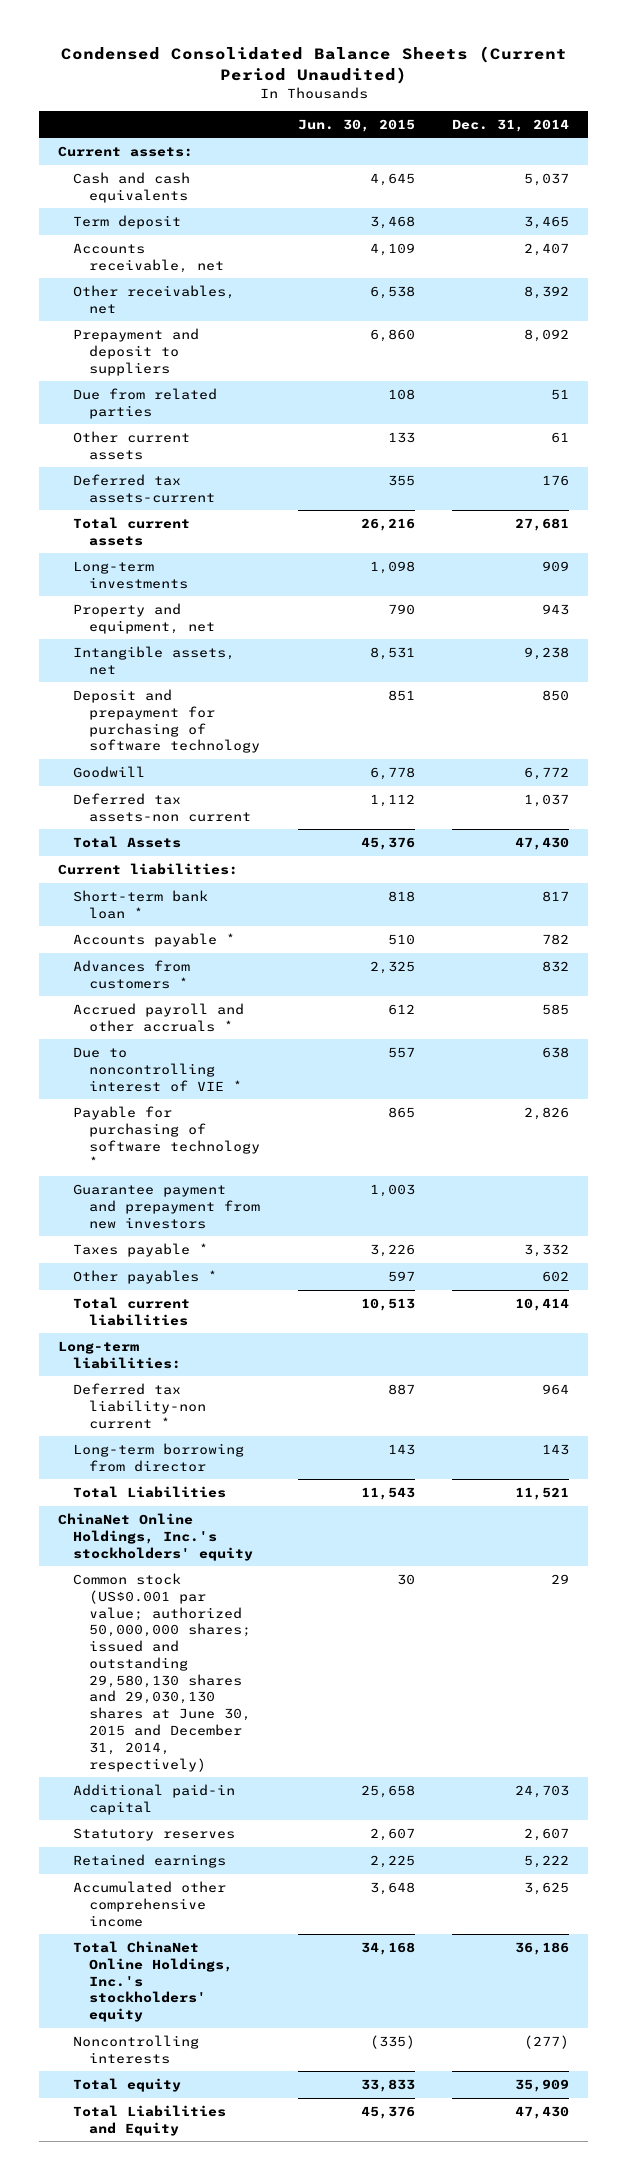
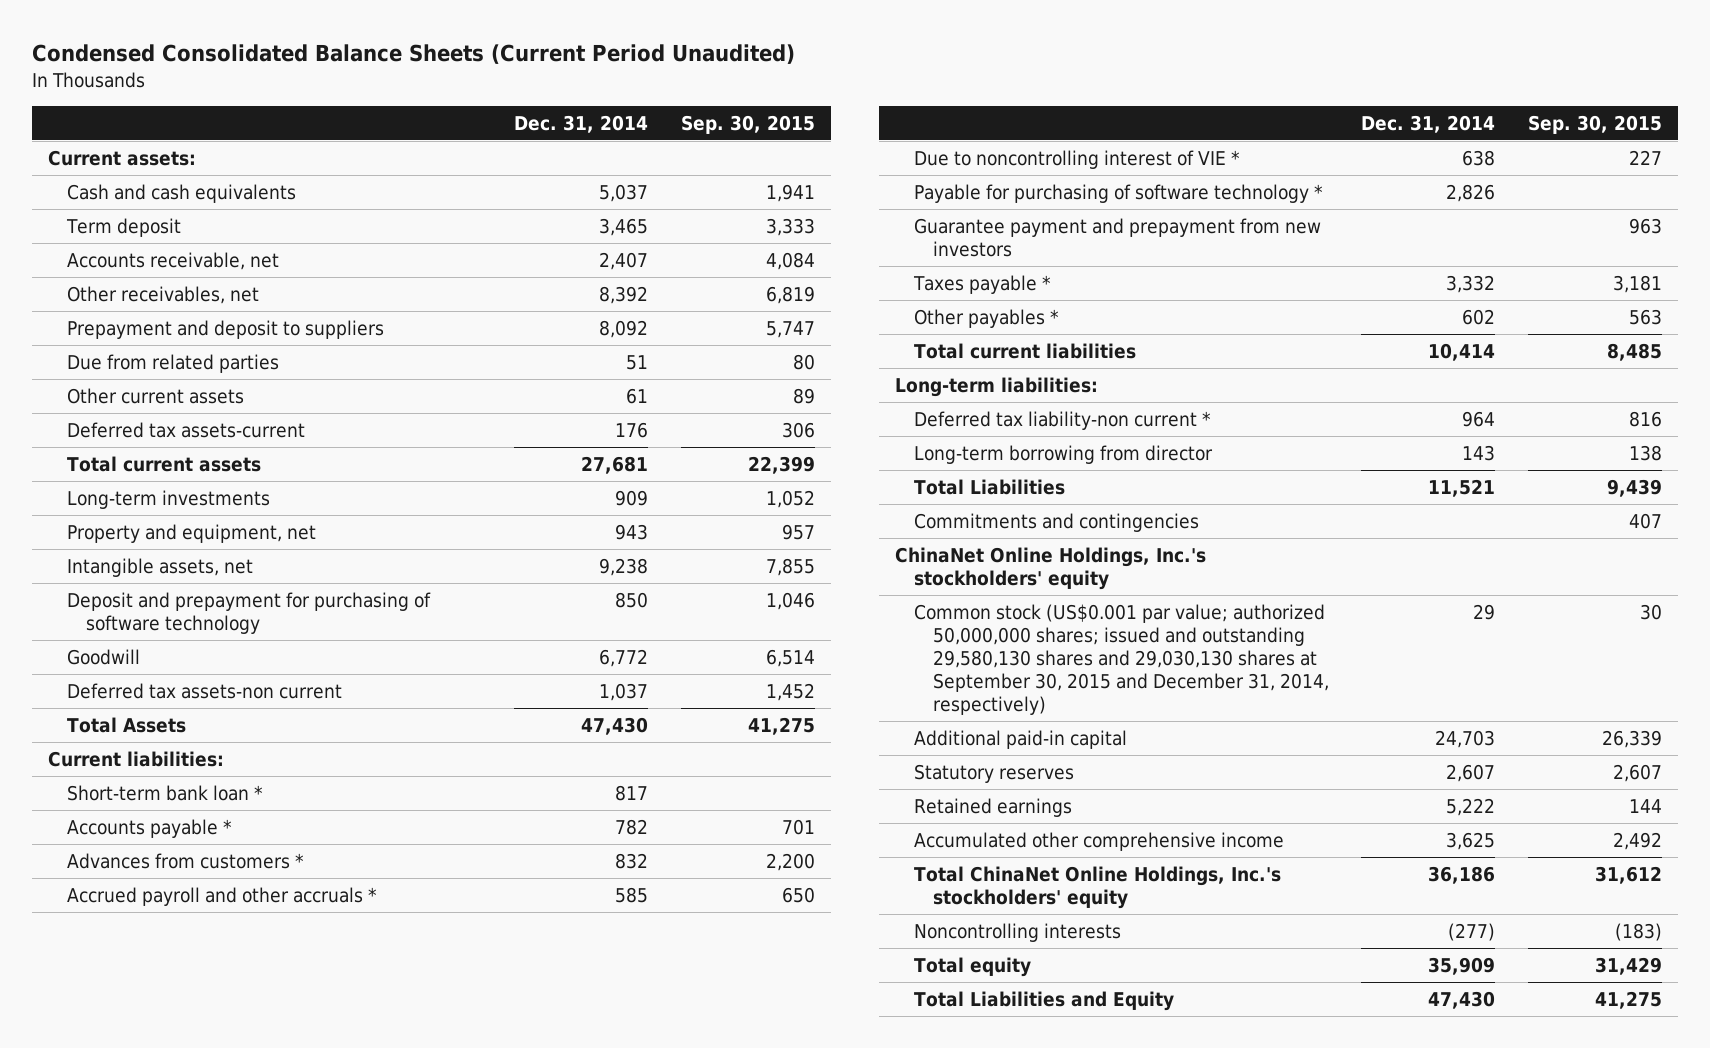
- | Jun. 30, 2015 | Dec. 31, 2014
+ | Dec. 31, 2014 | Sep. 30, 2015
+ Commitments and contingencies | | 407
- Common stock (US$0.001 par value; authorized 50,000,000 shares; issued and outstanding 29,580,130 shares and 29,030,130 shares at June 30, 2015 and December 31, 2014, respectively) | 30 | 29
+ Common stock (US$0.001 par value; authorized 50,000,000 shares; issued and outstanding 29,580,130 shares and 29,030,130 shares at September 30, 2015 and December 31, 2014, respectively) | 29 | 30

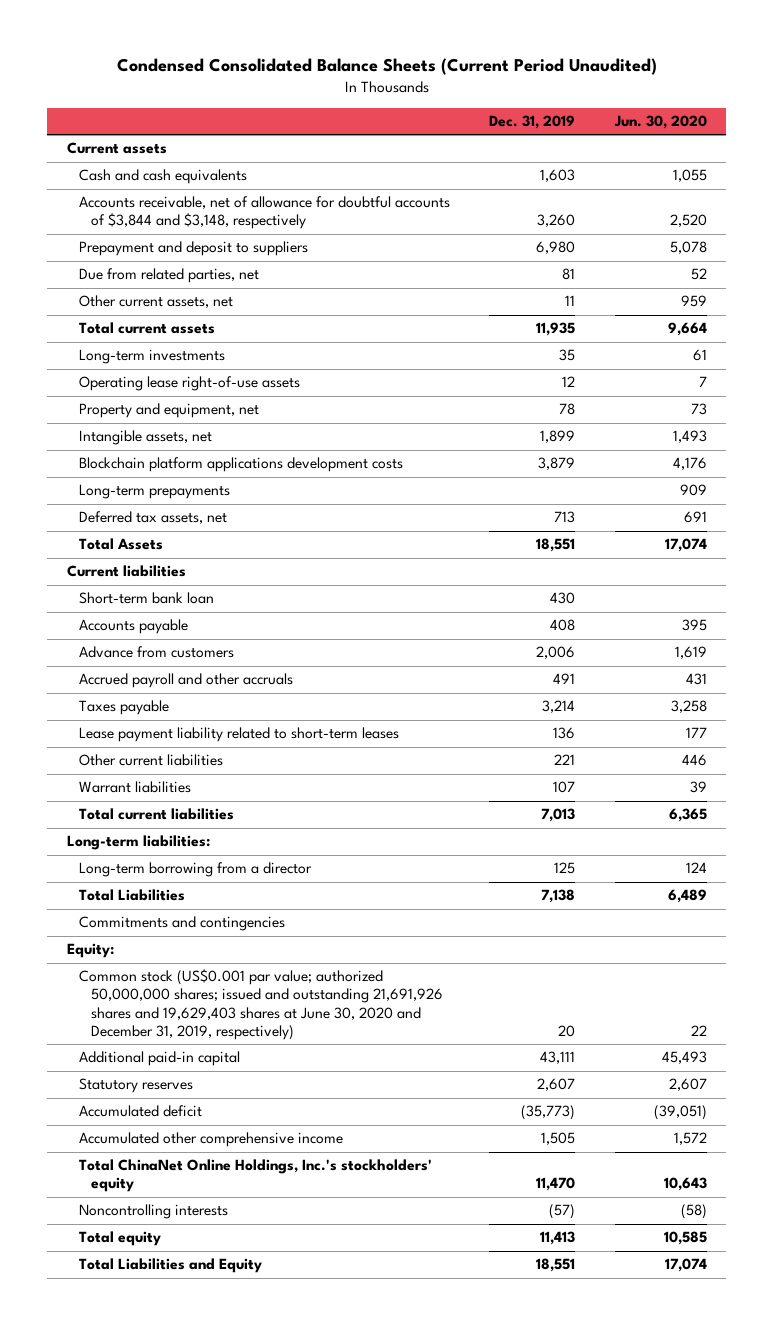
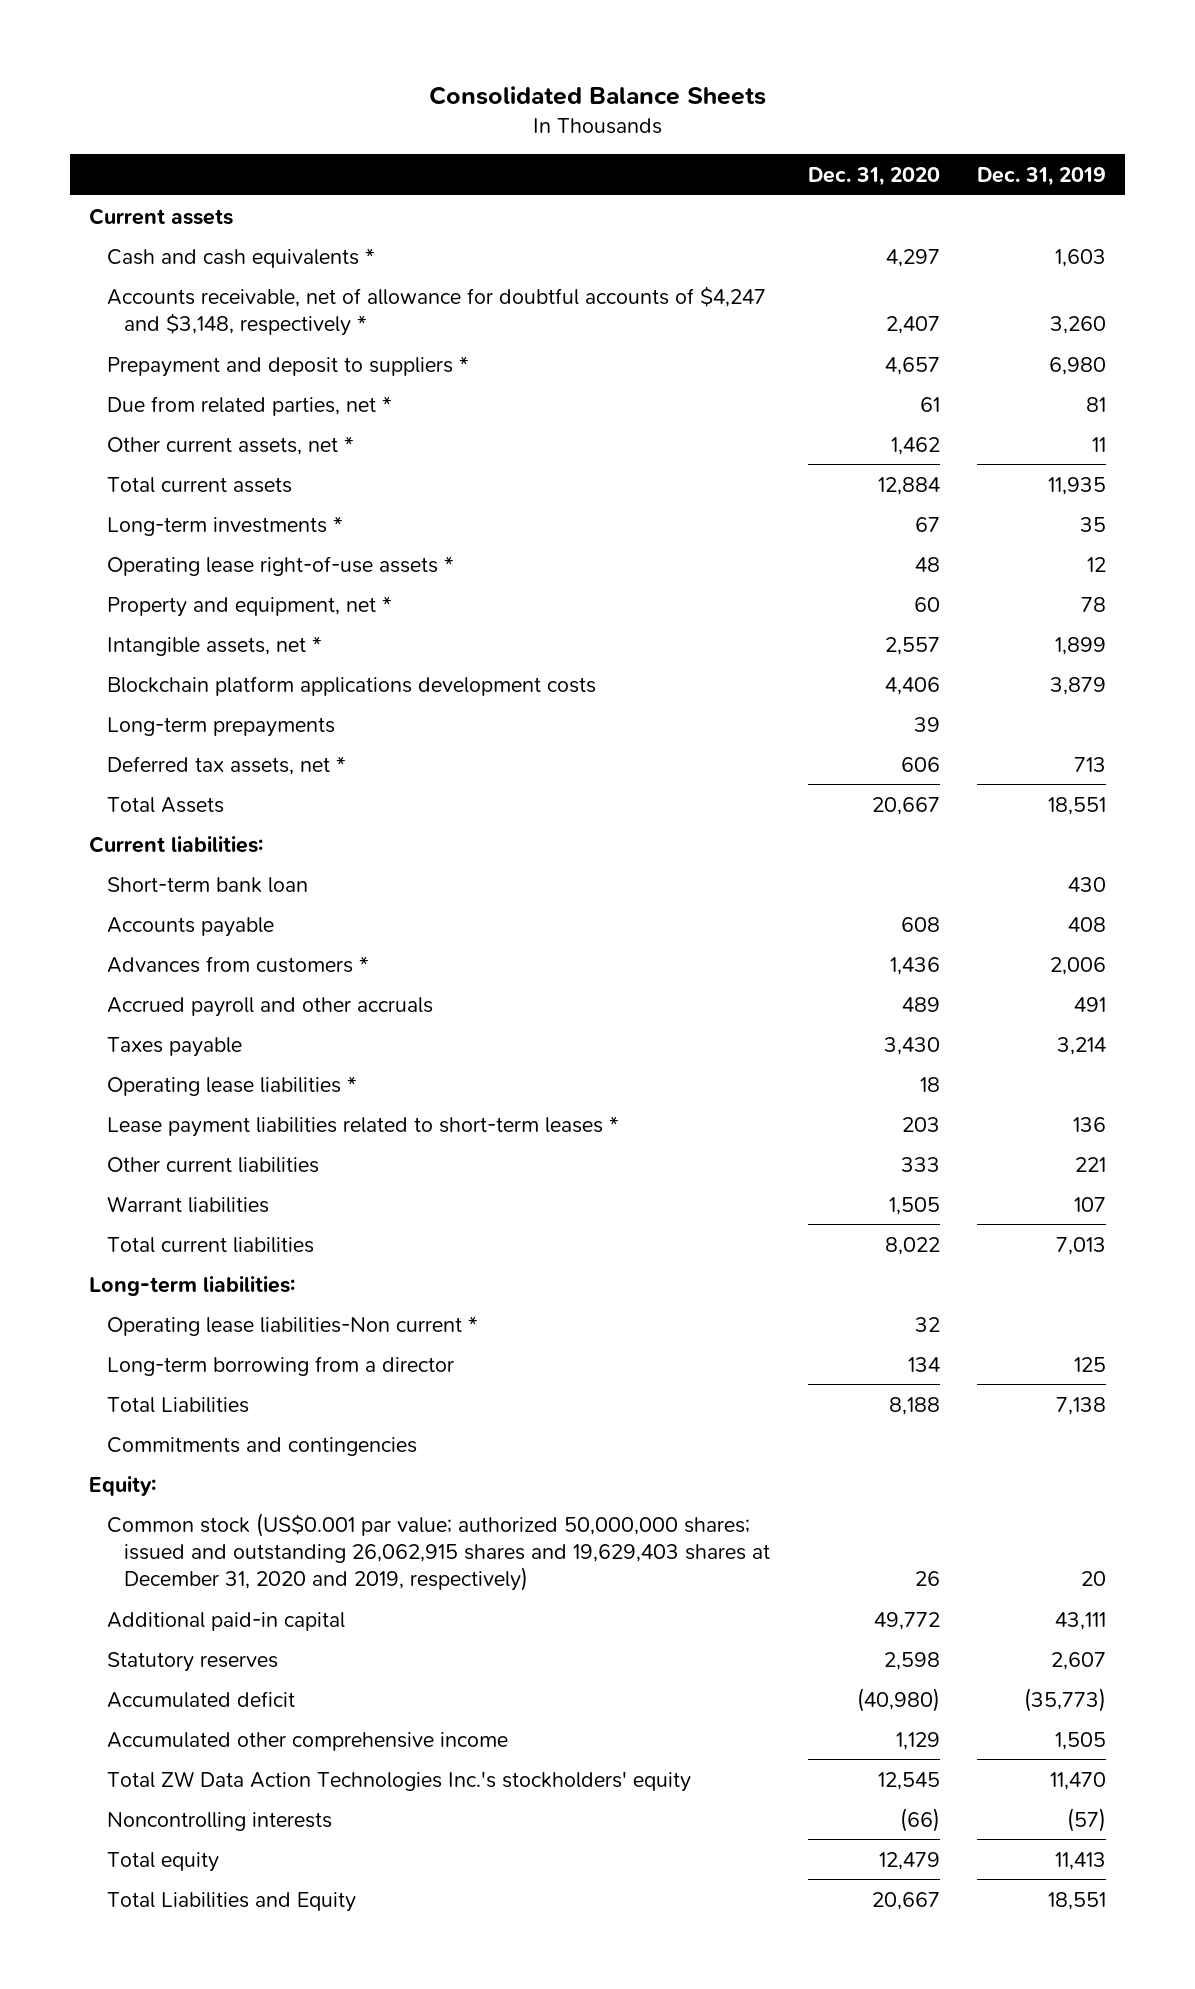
- Condensed Consolidated Balance Sheets (Current Period Unaudited)
+ Consolidated Balance Sheets
- | Dec. 31, 2019 | Jun. 30, 2020
+ | Dec. 31, 2020 | Dec. 31, 2019
- Cash and cash equivalents | 1,603 | 1,055
- Accounts receivable, net of allowance for doubtful accounts of $3,844 and $3,148, respectively | 3,260 | 2,520
- Prepayment and deposit to suppliers | 6,980 | 5,078
- Due from related parties, net | 81 | 52
- Other current assets, net | 11 | 959
+ Cash and cash equivalents * | 4,297 | 1,603
+ Accounts receivable, net of allowance for doubtful accounts of $4,247 and $3,148, respectively * | 2,407 | 3,260
+ Prepayment and deposit to suppliers * | 4,657 | 6,980
+ Due from related parties, net * | 61 | 81
+ Other current assets, net * | 1,462 | 11
- Long-term investments | 35 | 61
- Operating lease right-of-use assets | 12 | 7
- Property and equipment, net | 78 | 73
- Intangible assets, net | 1,899 | 1,493
+ Long-term investments * | 67 | 35
+ Operating lease right-of-use assets * | 48 | 12
+ Property and equipment, net * | 60 | 78
+ Intangible assets, net * | 2,557 | 1,899
- Deferred tax assets, net | 713 | 691
+ Deferred tax assets, net * | 606 | 713
- Current liabilities
+ Current liabilities:
- Advance from customers | 2,006 | 1,619
+ Advances from customers * | 1,436 | 2,006
- Lease payment liability related to short-term leases | 136 | 177
+ Operating lease liabilities * | 18 |
+ Lease payment liabilities related to short-term leases * | 203 | 136
+ Operating lease liabilities-Non current * | 32 |
- Common stock (US$0.001 par value; authorized 50,000,000 shares; issued and outstanding 21,691,926 shares and 19,629,403 shares at June 30, 2020 and December 31, 2019, respectively) | 20 | 22
+ Common stock (US$0.001 par value; authorized 50,000,000 shares; issued and outstanding 26,062,915 shares and 19,629,403 shares at December 31, 2020 and 2019, respectively) | 26 | 20
- Total ChinaNet Online Holdings, Inc.'s stockholders' equity | 11,470 | 10,643
+ Total ZW Data Action Technologies Inc.'s stockholders' equity | 12,545 | 11,470

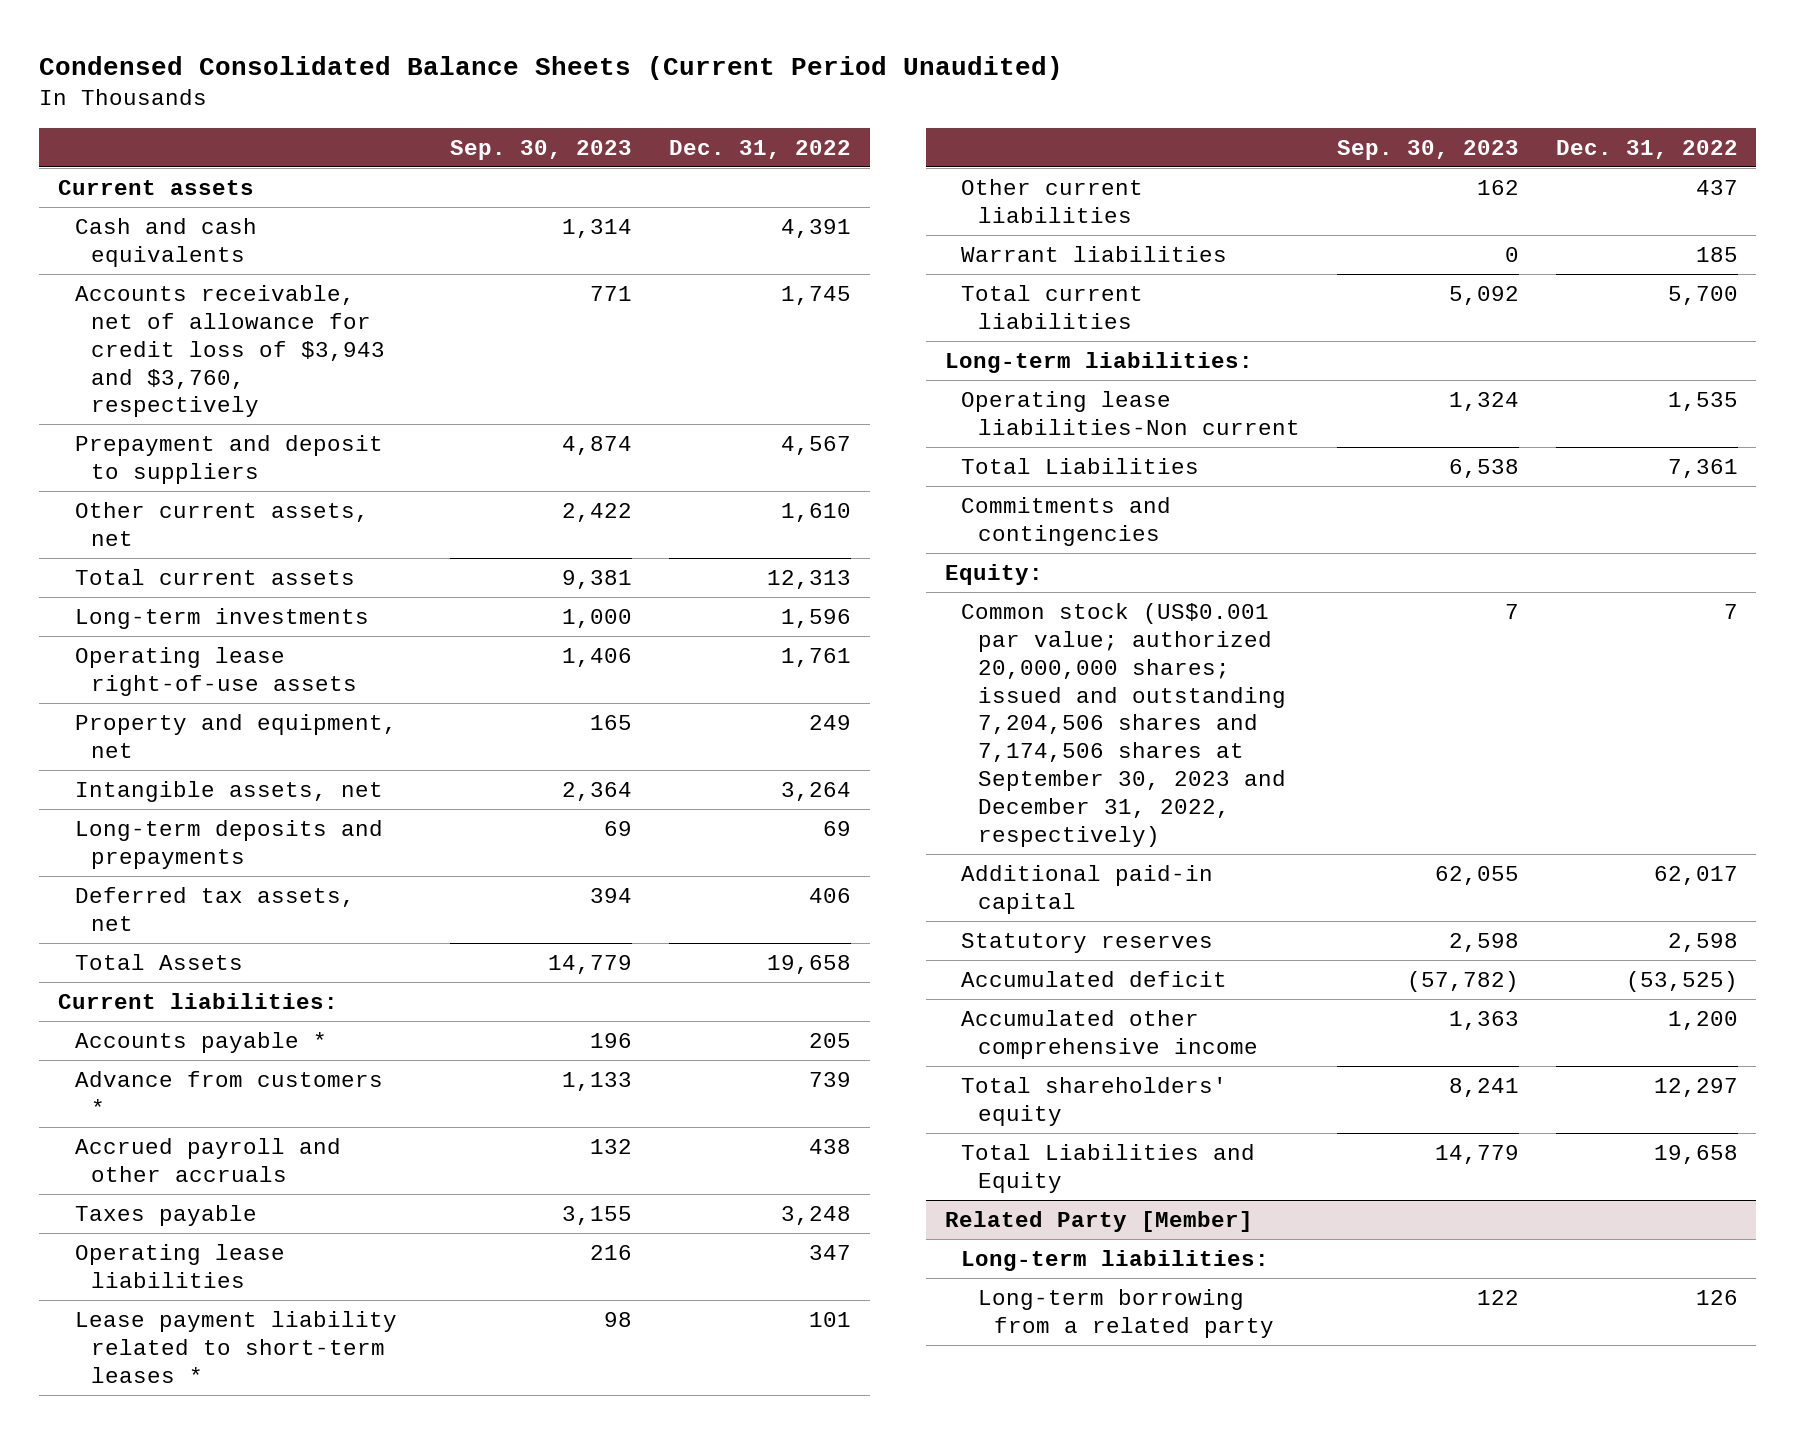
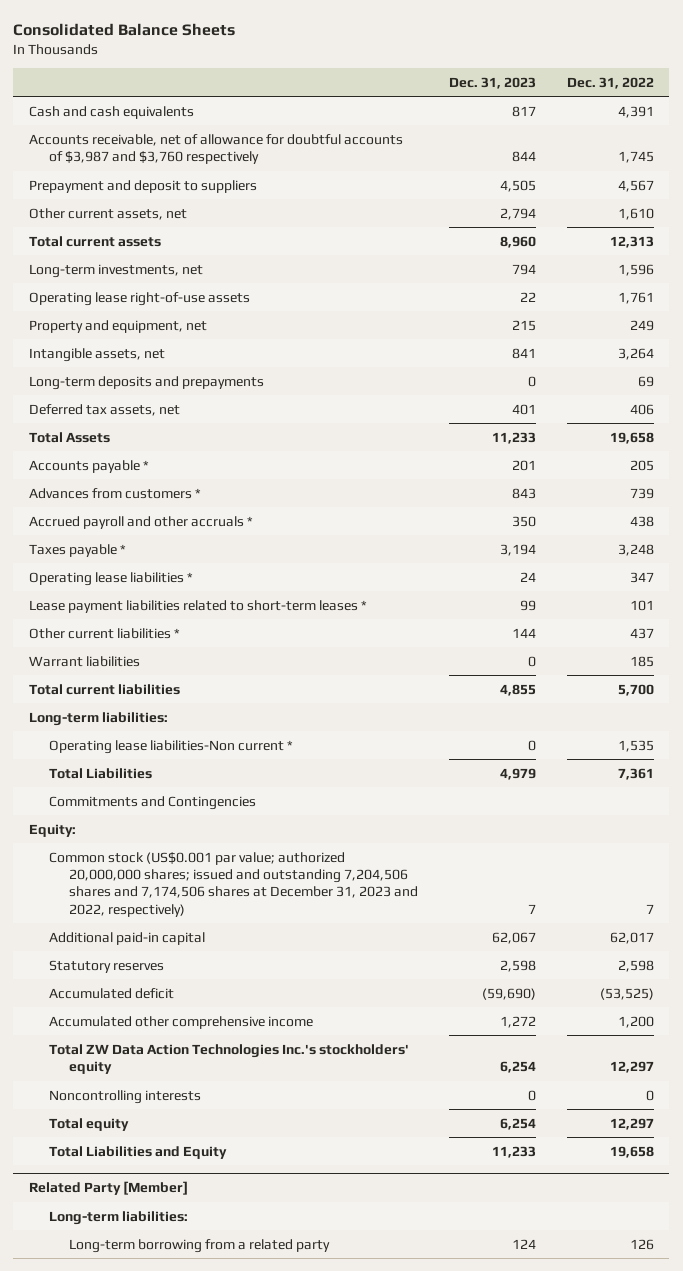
- Condensed Consolidated Balance Sheets (Current Period Unaudited)
+ Consolidated Balance Sheets
- | Sep. 30, 2023 | Dec. 31, 2022
+ | Dec. 31, 2023 | Dec. 31, 2022
- Current assets
- Accounts receivable, net of allowance for credit loss of $3,943 and $3,760, respectively | 771 | 1,745
+ Accounts receivable, net of allowance for doubtful accounts of $3,987 and $3,760 respectively | 844 | 1,745
- Long-term investments | 1,000 | 1,596
+ Long-term investments, net | 794 | 1,596
- Current liabilities:
- Advance from customers * | 1,133 | 739
- Accrued payroll and other accruals | 132 | 438
- Taxes payable | 3,155 | 3,248
- Operating lease liabilities | 216 | 347
- Lease payment liability related to short-term leases * | 98 | 101
- Other current liabilities | 162 | 437
+ Advances from customers * | 843 | 739
+ Accrued payroll and other accruals * | 350 | 438
+ Taxes payable * | 3,194 | 3,248
+ Operating lease liabilities * | 24 | 347
+ Lease payment liabilities related to short-term leases * | 99 | 101
+ Other current liabilities * | 144 | 437
- Operating lease liabilities-Non current | 1,324 | 1,535
+ Operating lease liabilities-Non current * | 0 | 1,535
- Commitments and contingencies
+ Commitments and Contingencies
- Common stock (US$0.001 par value; authorized 20,000,000 shares; issued and outstanding 7,204,506 shares and 7,174,506 shares at September 30, 2023 and December 31, 2022, respectively) | 7 | 7
+ Common stock (US$0.001 par value; authorized 20,000,000 shares; issued and outstanding 7,204,506 shares and 7,174,506 shares at December 31, 2023 and 2022, respectively) | 7 | 7
- Total shareholders' equity | 8,241 | 12,297
+ Total ZW Data Action Technologies Inc.'s stockholders' equity | 6,254 | 12,297
+ Noncontrolling interests | 0 | 0
+ Total equity | 6,254 | 12,297

